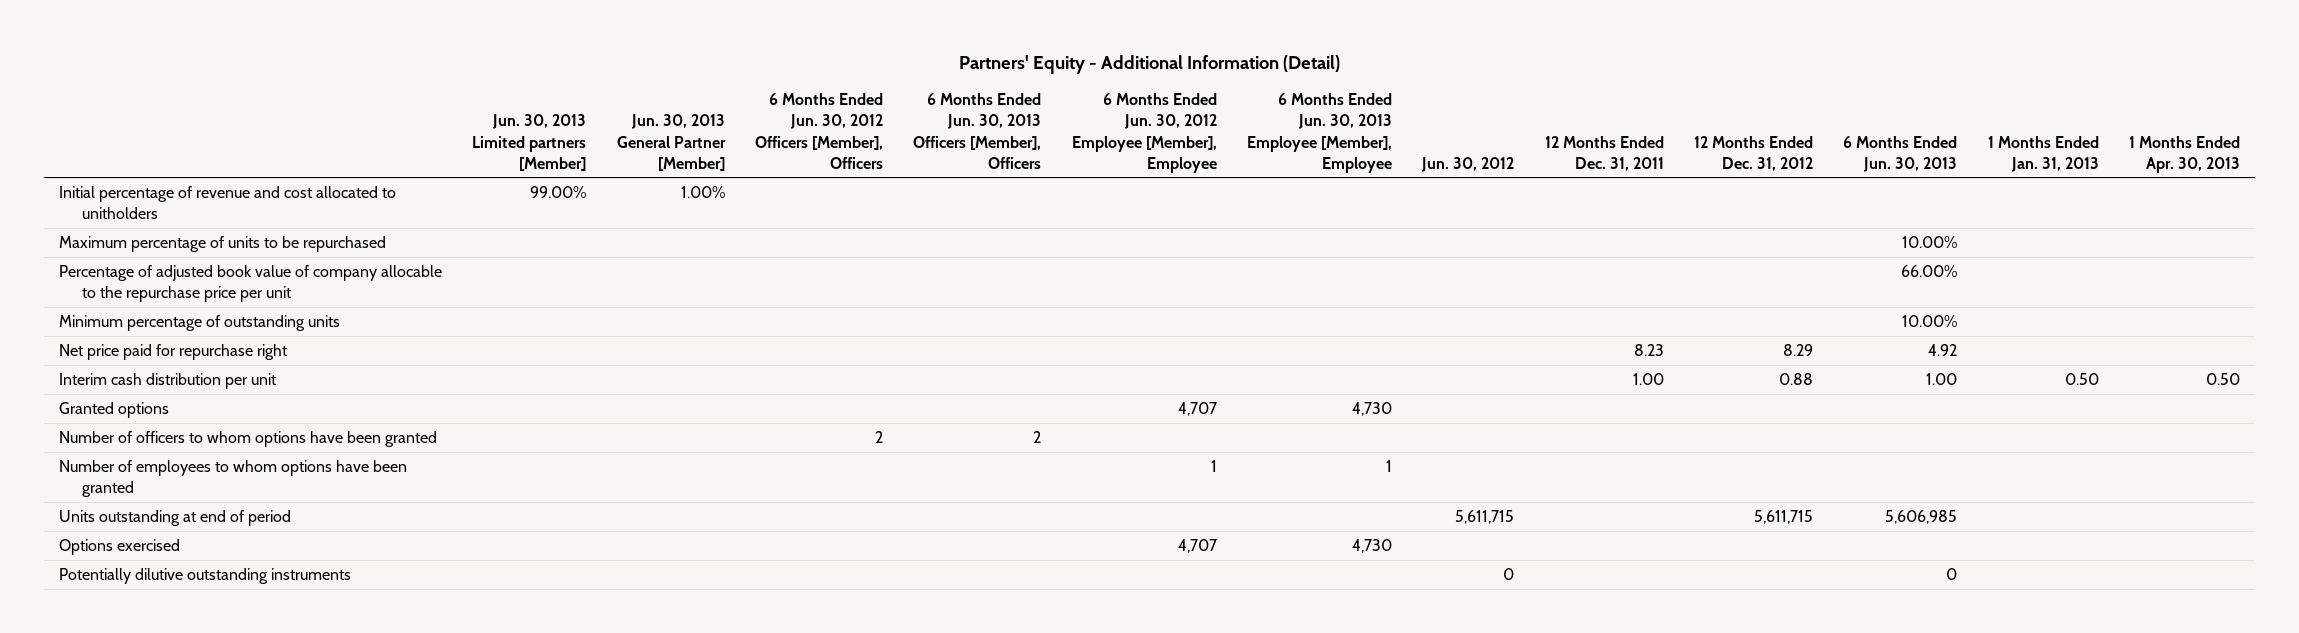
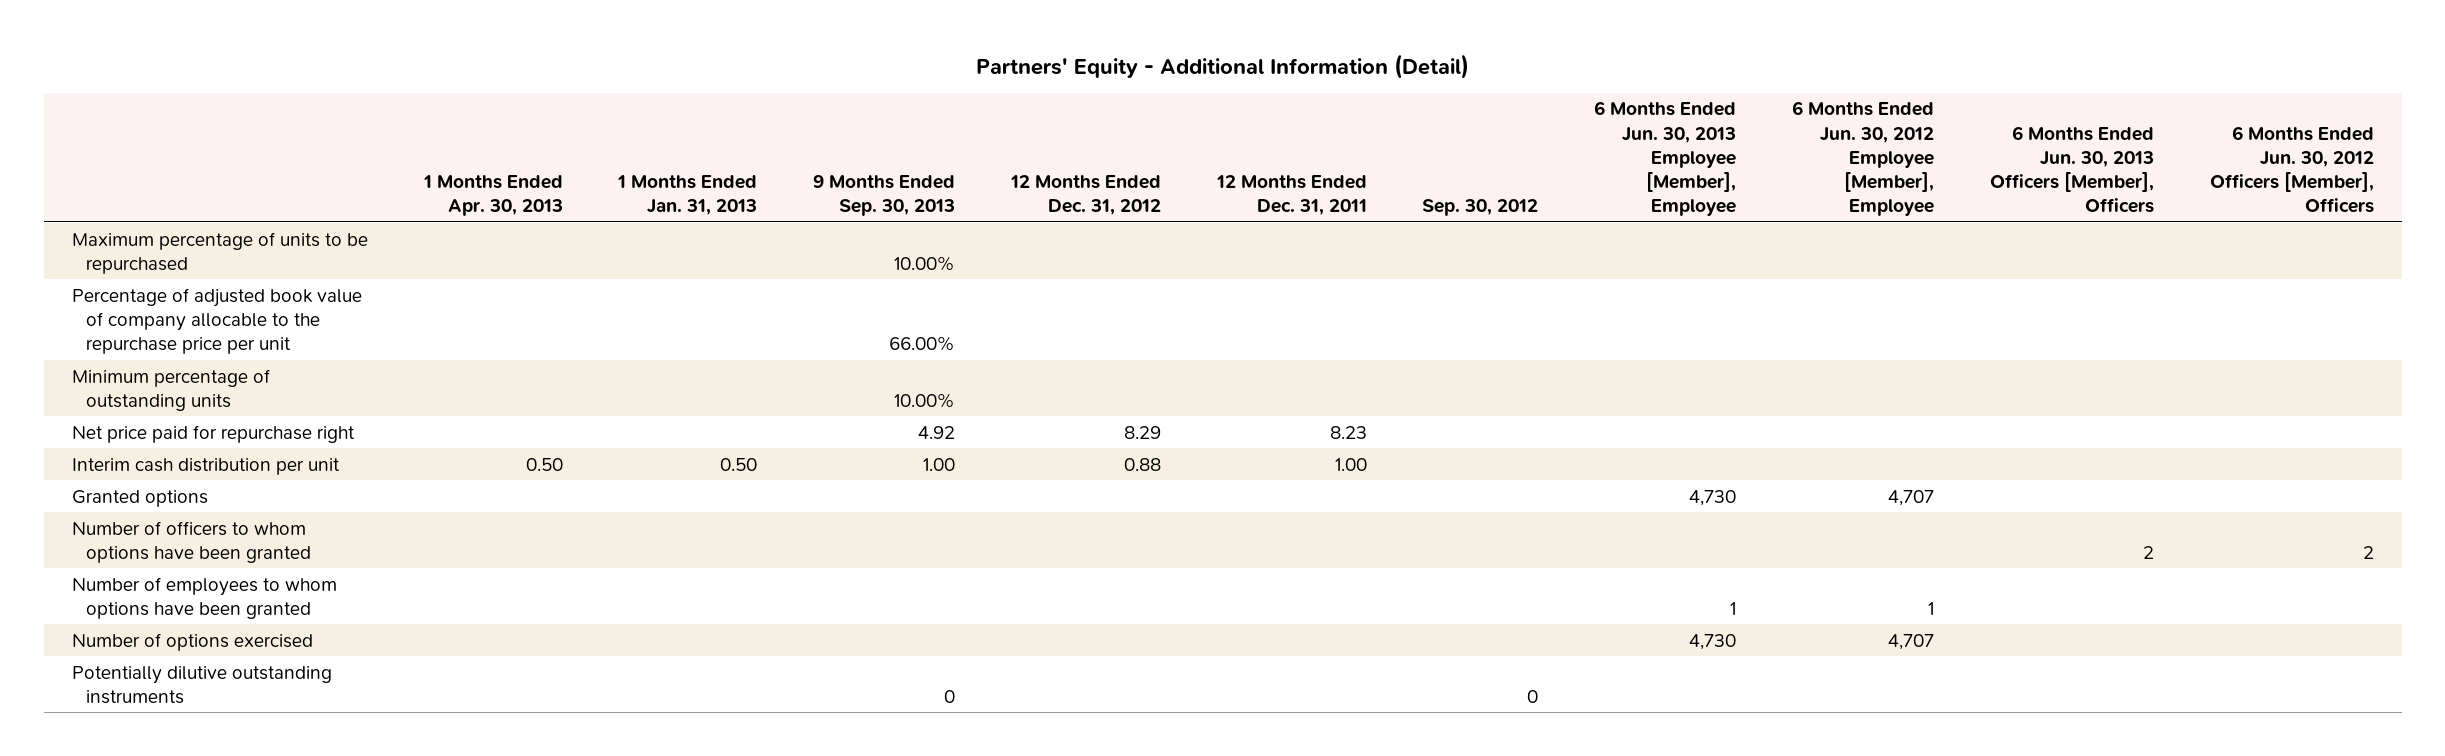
- | Jun. 30, 2013 Limited partners [Member] | Jun. 30, 2013 General Partner [Member] | 6 Months Ended Jun. 30, 2012 Officers [Member], Officers | 6 Months Ended Jun. 30, 2013 Officers [Member], Officers | 6 Months Ended Jun. 30, 2012 Employee [Member], Employee | 6 Months Ended Jun. 30, 2013 Employee [Member], Employee | Jun. 30, 2012 | 12 Months Ended Dec. 31, 2011 | 12 Months Ended Dec. 31, 2012 | 6 Months Ended Jun. 30, 2013 | 1 Months Ended Jan. 31, 2013 | 1 Months Ended Apr. 30, 2013
+ | 1 Months Ended Apr. 30, 2013 | 1 Months Ended Jan. 31, 2013 | 9 Months Ended Sep. 30, 2013 | 12 Months Ended Dec. 31, 2012 | 12 Months Ended Dec. 31, 2011 | Sep. 30, 2012 | 6 Months Ended Jun. 30, 2013 Employee [Member], Employee | 6 Months Ended Jun. 30, 2012 Employee [Member], Employee | 6 Months Ended Jun. 30, 2013 Officers [Member], Officers | 6 Months Ended Jun. 30, 2012 Officers [Member], Officers
- Initial percentage of revenue and cost allocated to unitholders | 99.00% | 1.00% | | | | | | | | | |
- Units outstanding at end of period | | | | | | | 5,611,715 | | 5,611,715 | 5,606,985 | |
- Options exercised | | | | | 4,707 | 4,730 | | | | | |
+ Number of options exercised | | | | | | | 4,730 | 4,707 | |

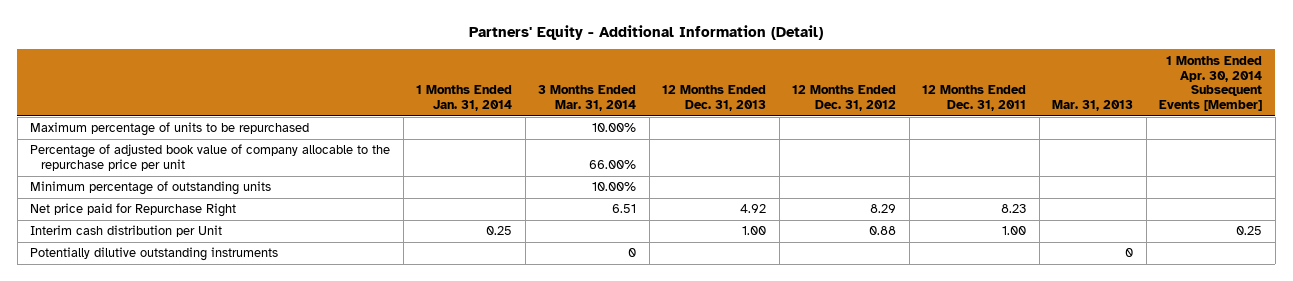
- | 1 Months Ended Apr. 30, 2013 | 1 Months Ended Jan. 31, 2013 | 9 Months Ended Sep. 30, 2013 | 12 Months Ended Dec. 31, 2012 | 12 Months Ended Dec. 31, 2011 | Sep. 30, 2012 | 6 Months Ended Jun. 30, 2013 Employee [Member], Employee | 6 Months Ended Jun. 30, 2012 Employee [Member], Employee | 6 Months Ended Jun. 30, 2013 Officers [Member], Officers | 6 Months Ended Jun. 30, 2012 Officers [Member], Officers
+ | 1 Months Ended Jan. 31, 2014 | 3 Months Ended Mar. 31, 2014 | 12 Months Ended Dec. 31, 2013 | 12 Months Ended Dec. 31, 2012 | 12 Months Ended Dec. 31, 2011 | Mar. 31, 2013 | 1 Months Ended Apr. 30, 2014 Subsequent Events [Member]
- Net price paid for repurchase right | | | 4.92 | 8.29 | 8.23 | | | | |
- Interim cash distribution per unit | 0.50 | 0.50 | 1.00 | 0.88 | 1.00 | | | | |
- Granted options | | | | | | | 4,730 | 4,707 | |
- Number of officers to whom options have been granted | | | | | | | | | 2 | 2
- Number of employees to whom options have been granted | | | | | | | 1 | 1 | |
- Number of options exercised | | | | | | | 4,730 | 4,707 | |
+ Net price paid for Repurchase Right | | 6.51 | 4.92 | 8.29 | 8.23 | |
+ Interim cash distribution per Unit | 0.25 | | 1.00 | 0.88 | 1.00 | | 0.25

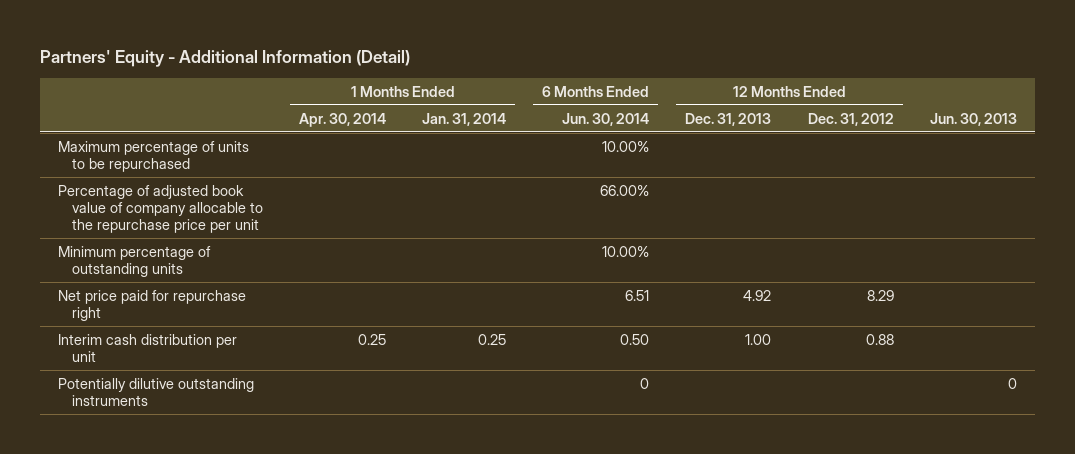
- | 1 Months Ended Jan. 31, 2014 | 3 Months Ended Mar. 31, 2014 | 12 Months Ended Dec. 31, 2013 | 12 Months Ended Dec. 31, 2012 | 12 Months Ended Dec. 31, 2011 | Mar. 31, 2013 | 1 Months Ended Apr. 30, 2014 Subsequent Events [Member]
+ | 1 Months Ended Apr. 30, 2014 | 1 Months Ended Jan. 31, 2014 | 6 Months Ended Jun. 30, 2014 | 12 Months Ended Dec. 31, 2013 | 12 Months Ended Dec. 31, 2012 | Jun. 30, 2013
- Net price paid for Repurchase Right | | 6.51 | 4.92 | 8.29 | 8.23 | |
- Interim cash distribution per Unit | 0.25 | | 1.00 | 0.88 | 1.00 | | 0.25
+ Net price paid for repurchase right | | | 6.51 | 4.92 | 8.29 |
+ Interim cash distribution per unit | 0.25 | 0.25 | 0.50 | 1.00 | 0.88 |

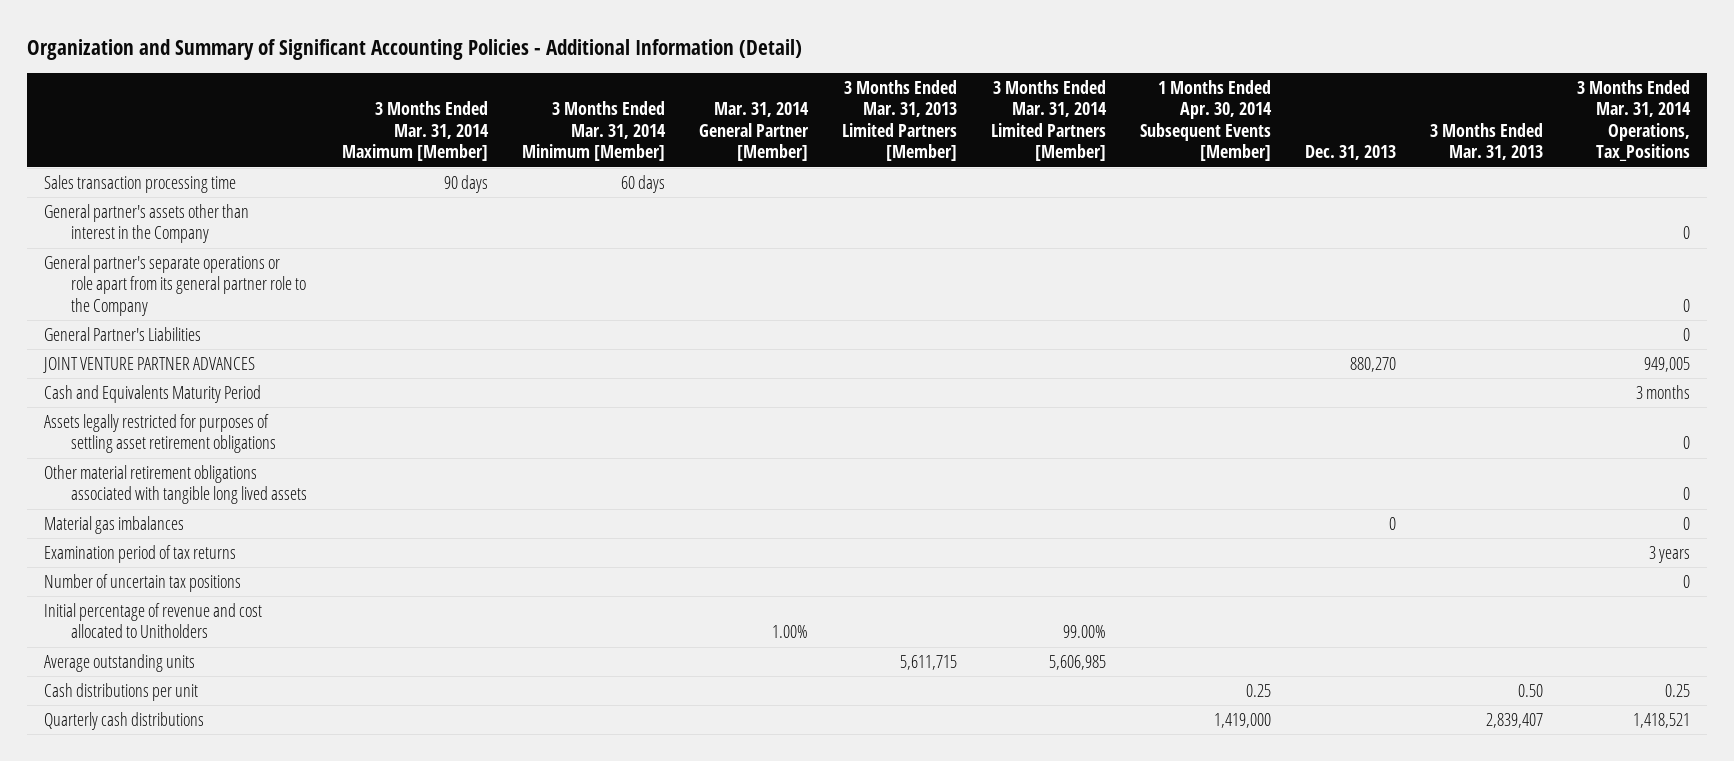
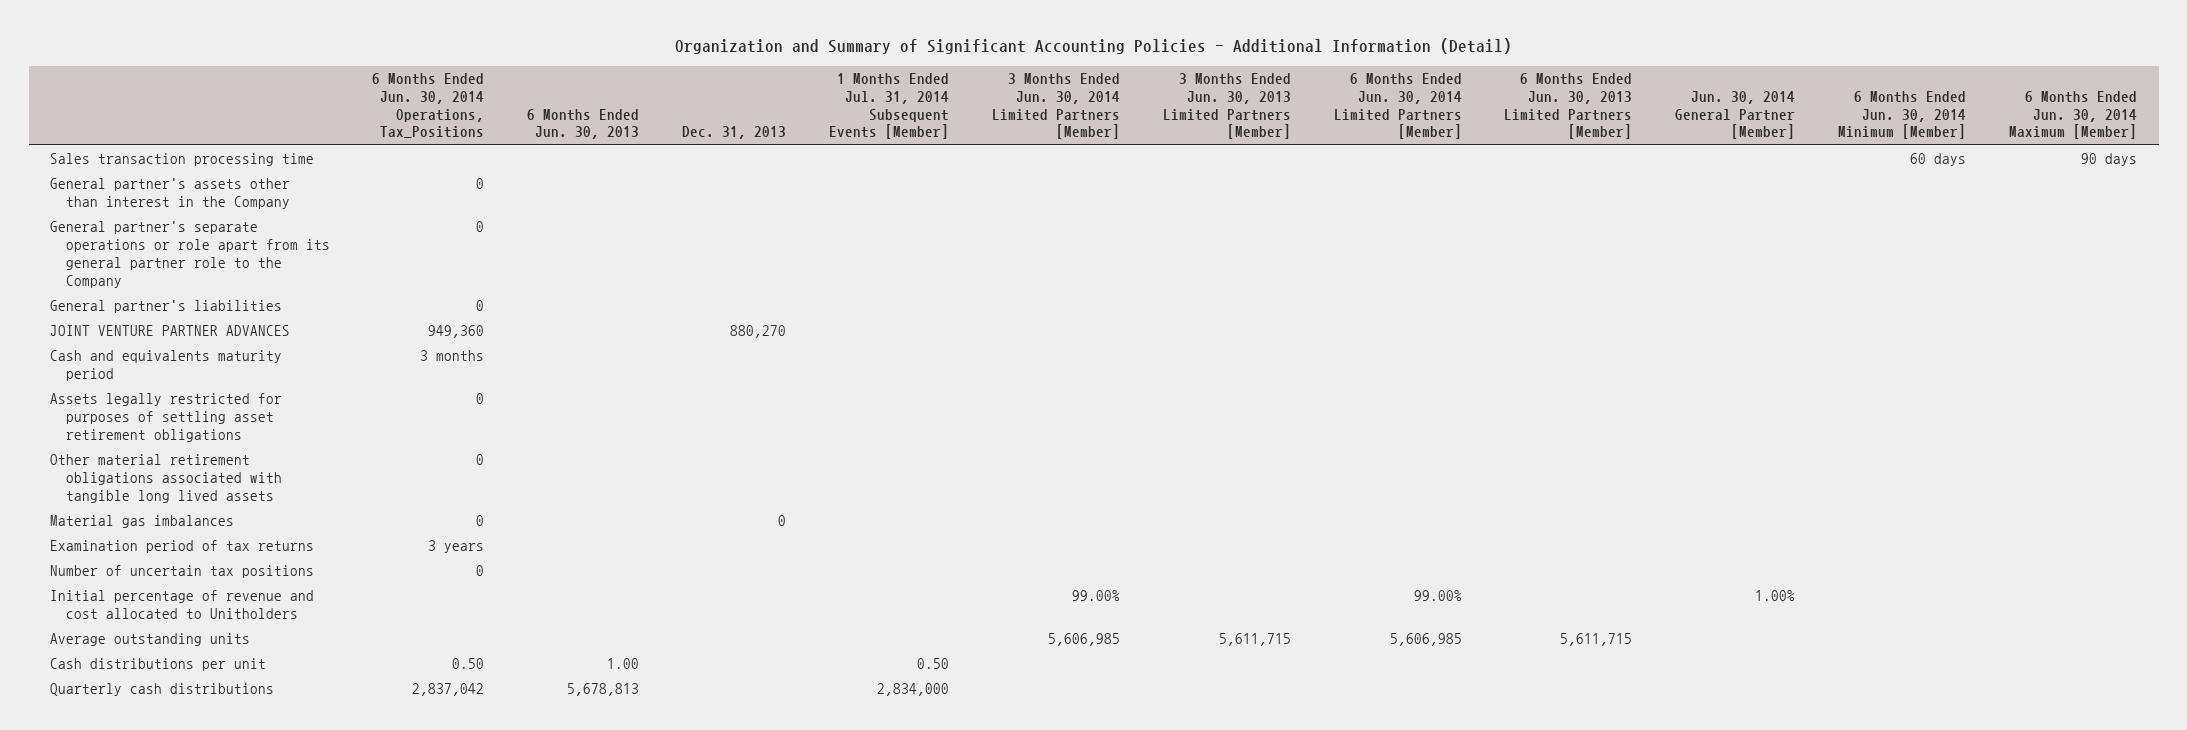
- | 3 Months Ended Mar. 31, 2014 Maximum [Member] | 3 Months Ended Mar. 31, 2014 Minimum [Member] | Mar. 31, 2014 General Partner [Member] | 3 Months Ended Mar. 31, 2013 Limited Partners [Member] | 3 Months Ended Mar. 31, 2014 Limited Partners [Member] | 1 Months Ended Apr. 30, 2014 Subsequent Events [Member] | Dec. 31, 2013 | 3 Months Ended Mar. 31, 2013 | 3 Months Ended Mar. 31, 2014 Operations, Tax_Positions
+ | 6 Months Ended Jun. 30, 2014 Operations, Tax_Positions | 6 Months Ended Jun. 30, 2013 | Dec. 31, 2013 | 1 Months Ended Jul. 31, 2014 Subsequent Events [Member] | 3 Months Ended Jun. 30, 2014 Limited Partners [Member] | 3 Months Ended Jun. 30, 2013 Limited Partners [Member] | 6 Months Ended Jun. 30, 2014 Limited Partners [Member] | 6 Months Ended Jun. 30, 2013 Limited Partners [Member] | Jun. 30, 2014 General Partner [Member] | 6 Months Ended Jun. 30, 2014 Minimum [Member] | 6 Months Ended Jun. 30, 2014 Maximum [Member]
- General Partner's Liabilities | | | | | | | | | 0
+ General partner's liabilities | 0 | | | | | | | | | |
- Cash and Equivalents Maturity Period | | | | | | | | | 3 months
+ Cash and equivalents maturity period | 3 months | | | | | | | | | |

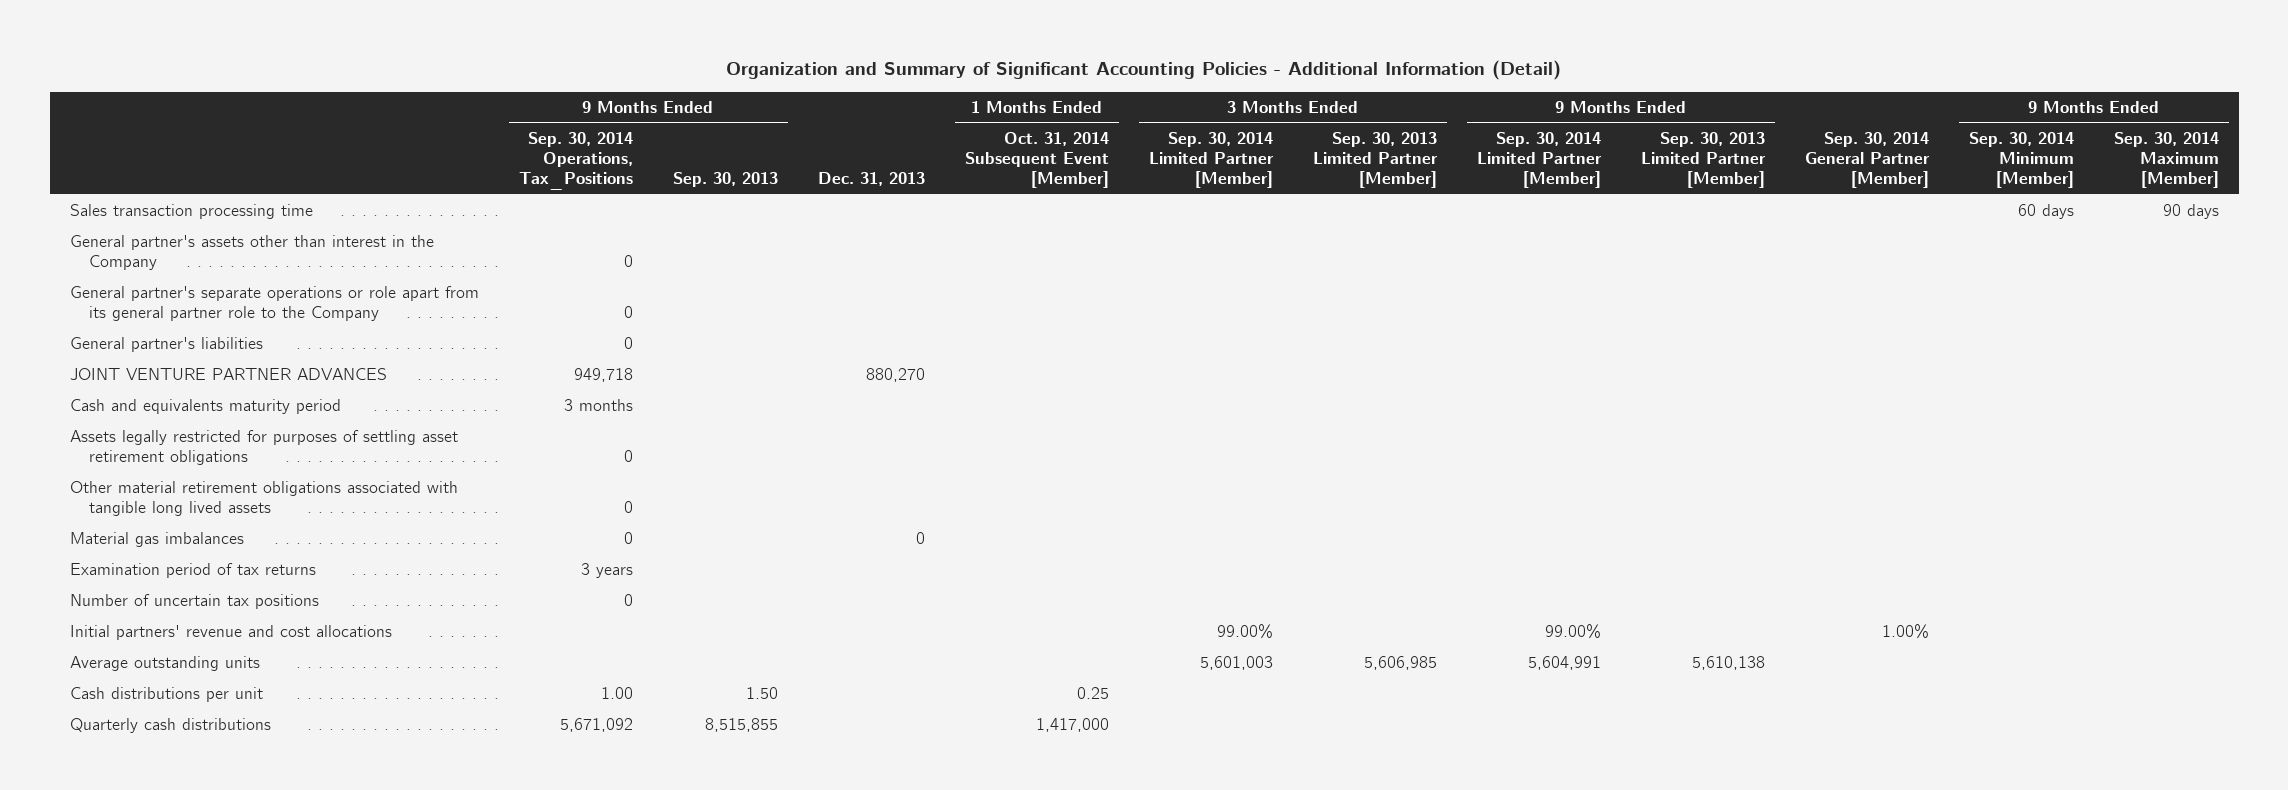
- | 6 Months Ended Jun. 30, 2014 Operations, Tax_Positions | 6 Months Ended Jun. 30, 2013 | Dec. 31, 2013 | 1 Months Ended Jul. 31, 2014 Subsequent Events [Member] | 3 Months Ended Jun. 30, 2014 Limited Partners [Member] | 3 Months Ended Jun. 30, 2013 Limited Partners [Member] | 6 Months Ended Jun. 30, 2014 Limited Partners [Member] | 6 Months Ended Jun. 30, 2013 Limited Partners [Member] | Jun. 30, 2014 General Partner [Member] | 6 Months Ended Jun. 30, 2014 Minimum [Member] | 6 Months Ended Jun. 30, 2014 Maximum [Member]
+ | 9 Months Ended Sep. 30, 2014 Operations, Tax_Positions | 9 Months Ended Sep. 30, 2013 | Dec. 31, 2013 | 1 Months Ended Oct. 31, 2014 Subsequent Event [Member] | 3 Months Ended Sep. 30, 2014 Limited Partner [Member] | 3 Months Ended Sep. 30, 2013 Limited Partner [Member] | 9 Months Ended Sep. 30, 2014 Limited Partner [Member] | 9 Months Ended Sep. 30, 2013 Limited Partner [Member] | Sep. 30, 2014 General Partner [Member] | 9 Months Ended Sep. 30, 2014 Minimum [Member] | 9 Months Ended Sep. 30, 2014 Maximum [Member]
- Initial percentage of revenue and cost allocated to Unitholders | | | | | 99.00% | | 99.00% | | 1.00% | |
+ Initial partners' revenue and cost allocations | | | | | 99.00% | | 99.00% | | 1.00% | |

